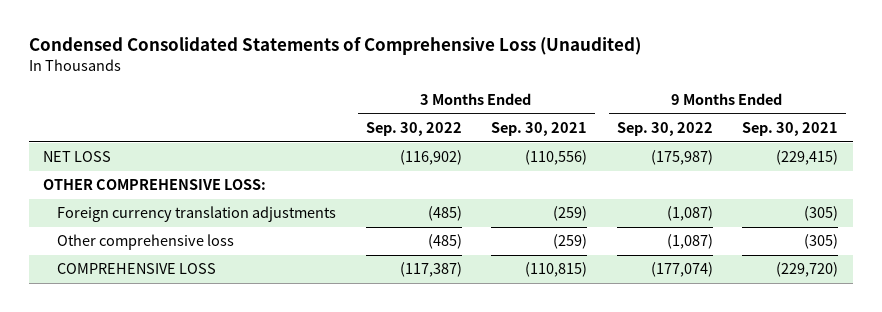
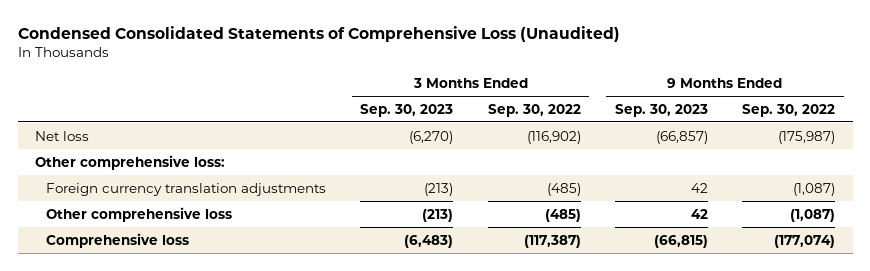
- | 3 Months Ended Sep. 30, 2022 | 3 Months Ended Sep. 30, 2021 | 9 Months Ended Sep. 30, 2022 | 9 Months Ended Sep. 30, 2021
+ | 3 Months Ended Sep. 30, 2023 | 3 Months Ended Sep. 30, 2022 | 9 Months Ended Sep. 30, 2023 | 9 Months Ended Sep. 30, 2022
- NET LOSS | (116,902) | (110,556) | (175,987) | (229,415)
- OTHER COMPREHENSIVE LOSS:
+ Net loss | (6,270) | (116,902) | (66,857) | (175,987)
+ Other comprehensive loss:
- COMPREHENSIVE LOSS | (117,387) | (110,815) | (177,074) | (229,720)
+ Comprehensive loss | (6,483) | (117,387) | (66,815) | (177,074)

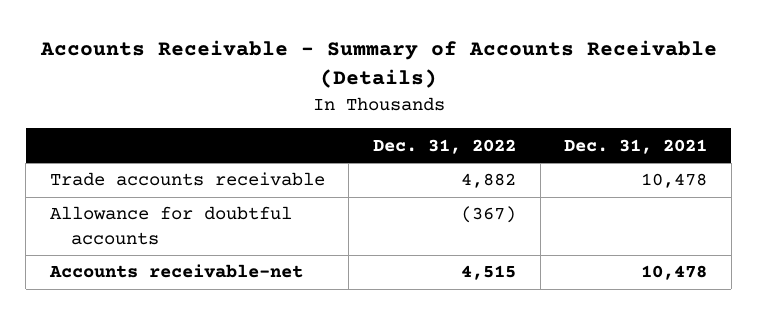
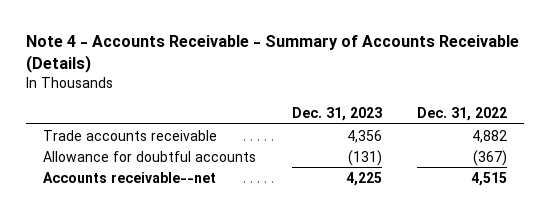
- Accounts Receivable - Summary of Accounts Receivable (Details)
+ Note 4 - Accounts Receivable - Summary of Accounts Receivable (Details)
- | Dec. 31, 2022 | Dec. 31, 2021
+ | Dec. 31, 2023 | Dec. 31, 2022
- Accounts receivable-net | 4,515 | 10,478
+ Accounts receivable--net | 4,225 | 4,515

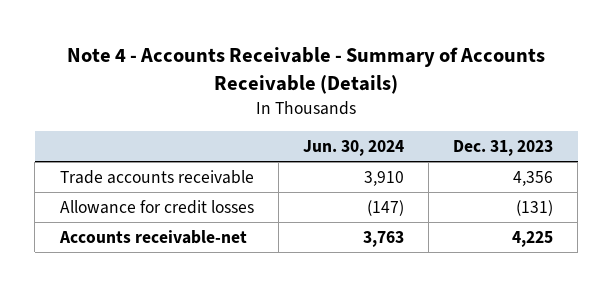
- | Dec. 31, 2023 | Dec. 31, 2022
+ | Jun. 30, 2024 | Dec. 31, 2023
- Allowance for doubtful accounts | (131) | (367)
- Accounts receivable--net | 4,225 | 4,515
+ Allowance for credit losses | (147) | (131)
+ Accounts receivable-net | 3,763 | 4,225

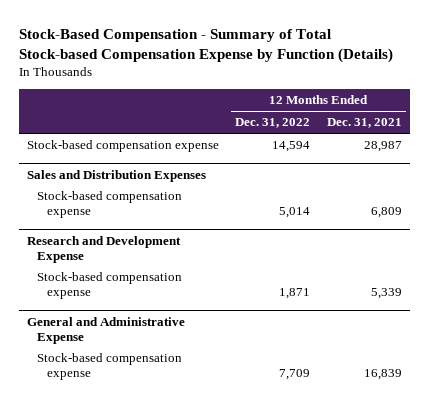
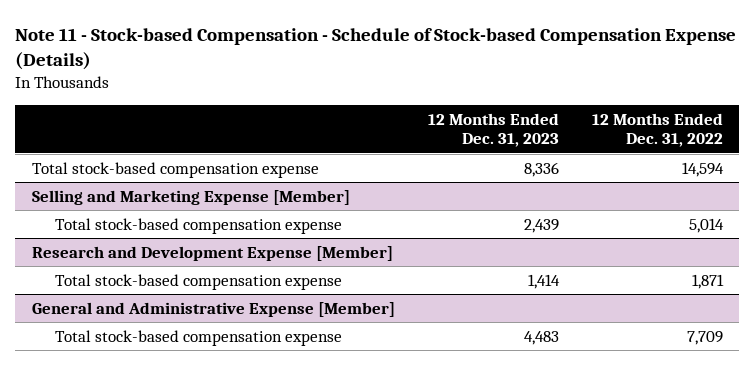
- Stock-Based Compensation - Summary of Total Stock-based Compensation Expense by Function (Details)
+ Note 11 - Stock-based Compensation - Schedule of Stock-based Compensation Expense (Details)
- | 12 Months Ended Dec. 31, 2022 | 12 Months Ended Dec. 31, 2021
+ | 12 Months Ended Dec. 31, 2023 | 12 Months Ended Dec. 31, 2022
- Stock-based compensation expense | 14,594 | 28,987
- Sales and Distribution Expenses
- Stock-based compensation expense | 5,014 | 6,809
- Research and Development Expense
- Stock-based compensation expense | 1,871 | 5,339
- General and Administrative Expense
- Stock-based compensation expense | 7,709 | 16,839
+ Total stock-based compensation expense | 8,336 | 14,594
+ Selling and Marketing Expense [Member]
+ Total stock-based compensation expense | 2,439 | 5,014
+ Research and Development Expense [Member]
+ Total stock-based compensation expense | 1,414 | 1,871
+ General and Administrative Expense [Member]
+ Total stock-based compensation expense | 4,483 | 7,709

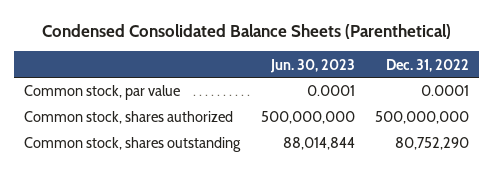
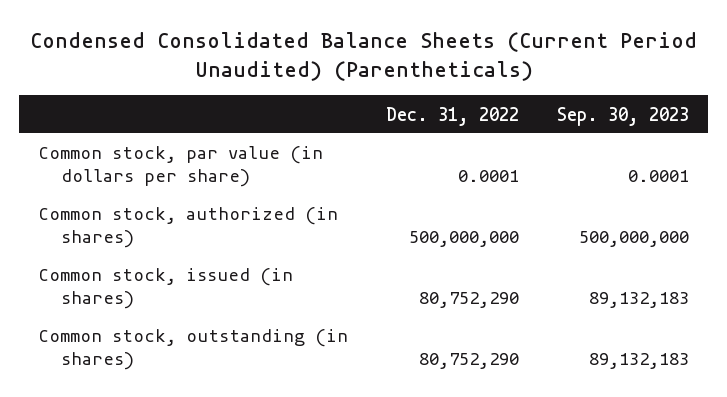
- Condensed Consolidated Balance Sheets (Parenthetical)
+ Condensed Consolidated Balance Sheets (Current Period Unaudited) (Parentheticals)
- | Jun. 30, 2023 | Dec. 31, 2022
+ | Dec. 31, 2022 | Sep. 30, 2023
- Common stock, par value | 0.0001 | 0.0001
- Common stock, shares authorized | 500,000,000 | 500,000,000
- Common stock, shares outstanding | 88,014,844 | 80,752,290
+ Common stock, par value (in dollars per share) | 0.0001 | 0.0001
+ Common stock, authorized (in shares) | 500,000,000 | 500,000,000
+ Common stock, issued (in shares) | 80,752,290 | 89,132,183
+ Common stock, outstanding (in shares) | 80,752,290 | 89,132,183

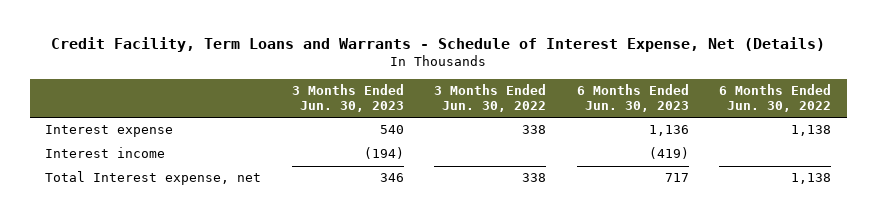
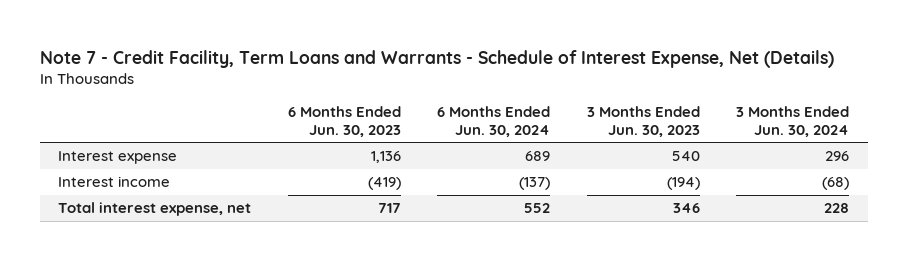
- Credit Facility, Term Loans and Warrants - Schedule of Interest Expense, Net (Details)
+ Note 7 - Credit Facility, Term Loans and Warrants - Schedule of Interest Expense, Net (Details)
- | 3 Months Ended Jun. 30, 2023 | 3 Months Ended Jun. 30, 2022 | 6 Months Ended Jun. 30, 2023 | 6 Months Ended Jun. 30, 2022
+ | 6 Months Ended Jun. 30, 2023 | 6 Months Ended Jun. 30, 2024 | 3 Months Ended Jun. 30, 2023 | 3 Months Ended Jun. 30, 2024
- Total Interest expense, net | 346 | 338 | 717 | 1,138
+ Total interest expense, net | 717 | 552 | 346 | 228

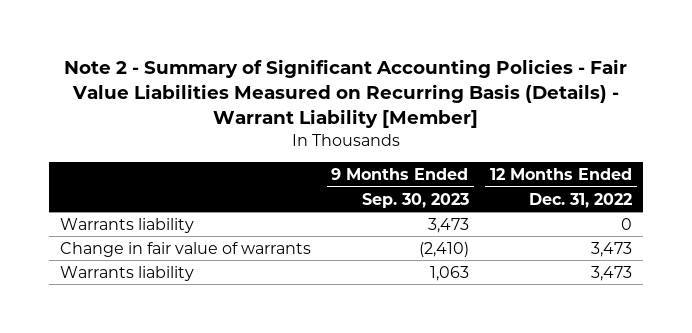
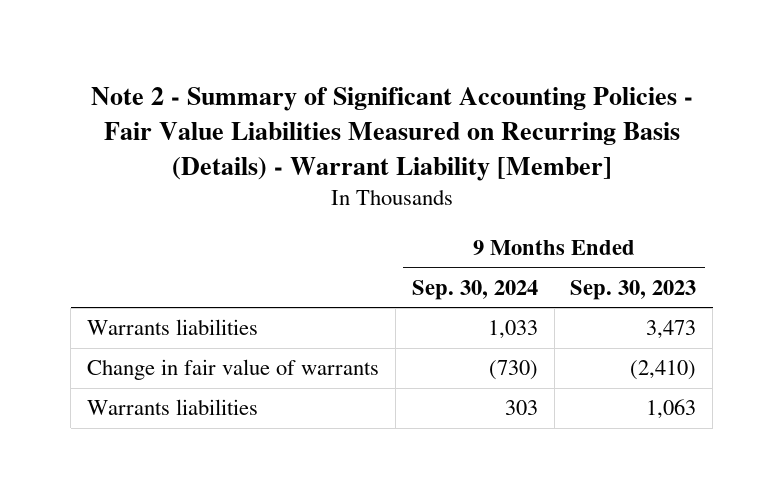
- | 9 Months Ended Sep. 30, 2023 | 12 Months Ended Dec. 31, 2022
+ | 9 Months Ended Sep. 30, 2024 | 9 Months Ended Sep. 30, 2023
- Warrants liability | 3,473 | 0
+ Warrants liabilities | 1,033 | 3,473
- Warrants liability | 1,063 | 3,473
+ Warrants liabilities | 303 | 1,063

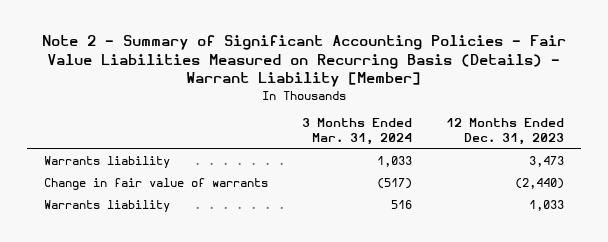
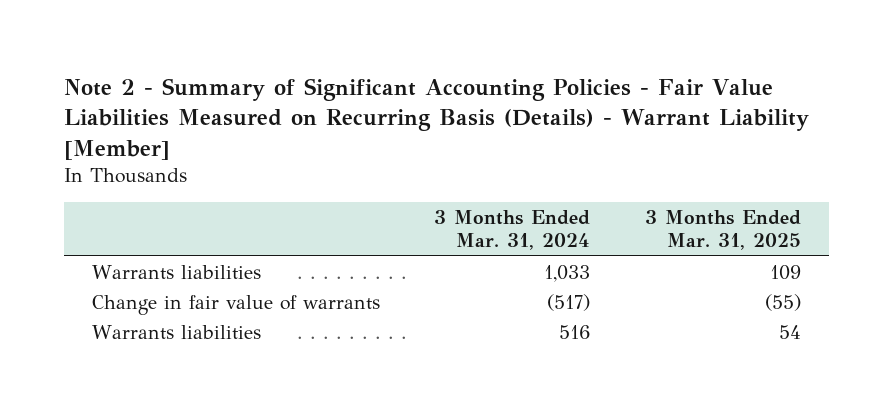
- | 3 Months Ended Mar. 31, 2024 | 12 Months Ended Dec. 31, 2023
+ | 3 Months Ended Mar. 31, 2024 | 3 Months Ended Mar. 31, 2025
- Warrants liability | 1,033 | 3,473
+ Warrants liabilities | 1,033 | 109
- Warrants liability | 516 | 1,033
+ Warrants liabilities | 516 | 54

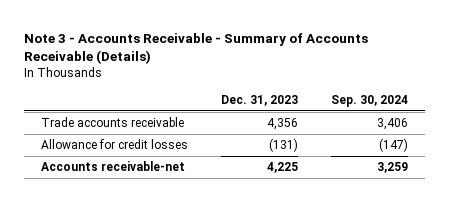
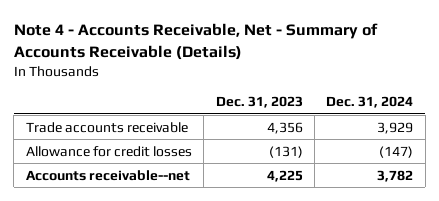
- Note 3 - Accounts Receivable - Summary of Accounts Receivable (Details)
+ Note 4 - Accounts Receivable, Net - Summary of Accounts Receivable (Details)
- | Dec. 31, 2023 | Sep. 30, 2024
+ | Dec. 31, 2023 | Dec. 31, 2024
- Accounts receivable-net | 4,225 | 3,259
+ Accounts receivable--net | 4,225 | 3,782

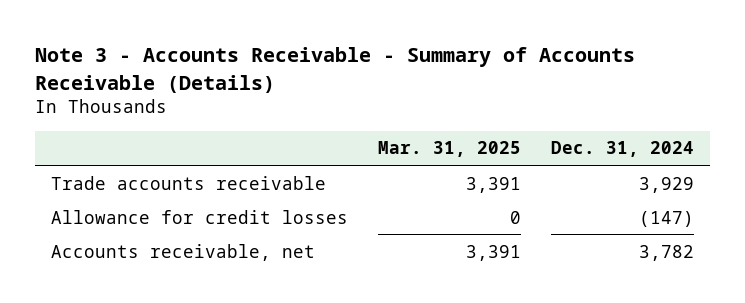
- Note 4 - Accounts Receivable, Net - Summary of Accounts Receivable (Details)
+ Note 3 - Accounts Receivable - Summary of Accounts Receivable (Details)
- | Dec. 31, 2023 | Dec. 31, 2024
+ | Mar. 31, 2025 | Dec. 31, 2024
- Accounts receivable--net | 4,225 | 3,782
+ Accounts receivable, net | 3,391 | 3,782

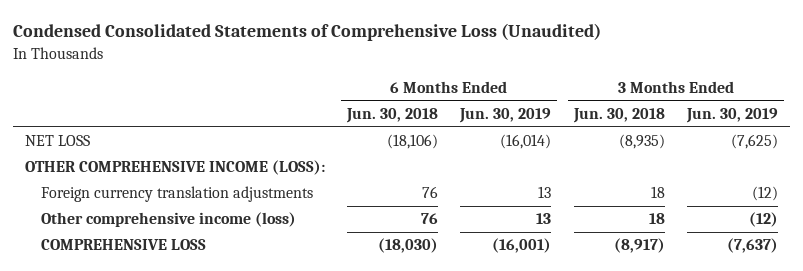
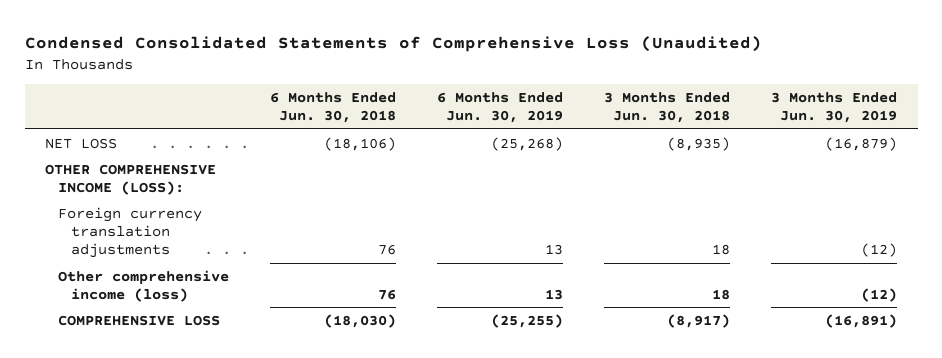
- NET LOSS | (18,106) | (16,014) | (8,935) | (7,625)
+ NET LOSS | (18,106) | (25,268) | (8,935) | (16,879)
- COMPREHENSIVE LOSS | (18,030) | (16,001) | (8,917) | (7,637)
+ COMPREHENSIVE LOSS | (18,030) | (25,255) | (8,917) | (16,891)

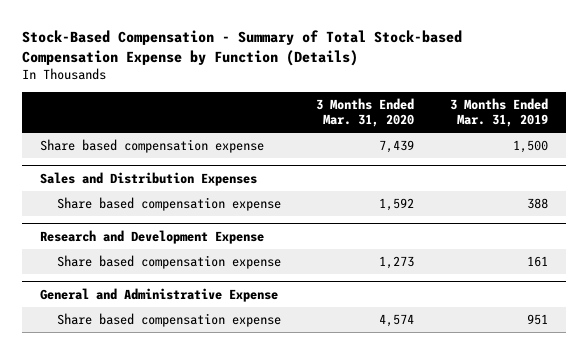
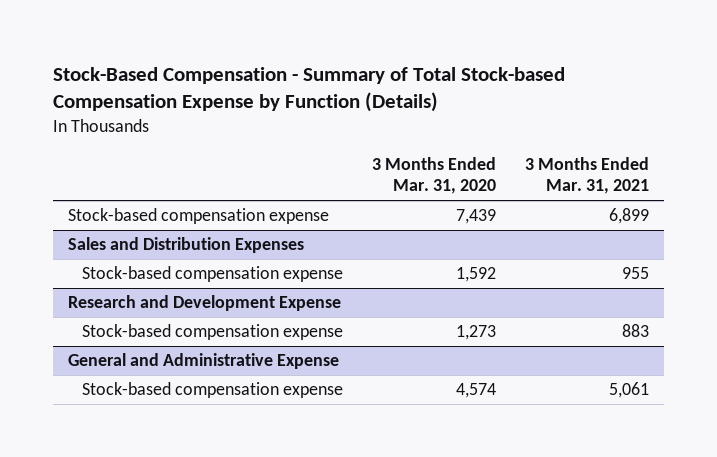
- | 3 Months Ended Mar. 31, 2020 | 3 Months Ended Mar. 31, 2019
+ | 3 Months Ended Mar. 31, 2020 | 3 Months Ended Mar. 31, 2021
- Share based compensation expense | 7,439 | 1,500
+ Stock-based compensation expense | 7,439 | 6,899
@ Sales and Distribution Expenses
- Share based compensation expense | 1,592 | 388
+ Stock-based compensation expense | 1,592 | 955
@ Research and Development Expense
- Share based compensation expense | 1,273 | 161
+ Stock-based compensation expense | 1,273 | 883
@ General and Administrative Expense
- Share based compensation expense | 4,574 | 951
+ Stock-based compensation expense | 4,574 | 5,061

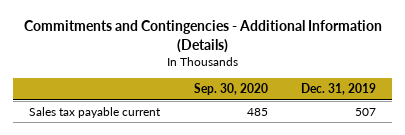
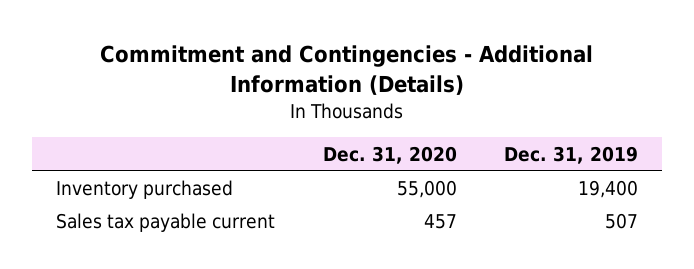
- Commitments and Contingencies - Additional Information (Details)
+ Commitment and Contingencies - Additional Information (Details)
- | Sep. 30, 2020 | Dec. 31, 2019
+ | Dec. 31, 2020 | Dec. 31, 2019
+ Inventory purchased | 55,000 | 19,400

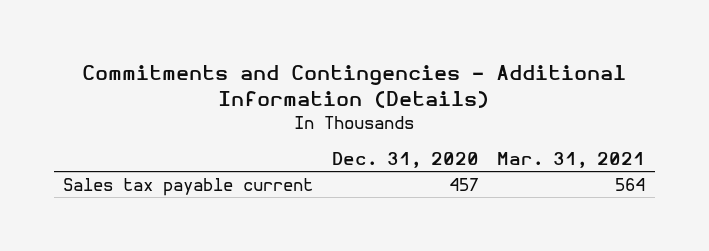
- Commitment and Contingencies - Additional Information (Details)
+ Commitments and Contingencies - Additional Information (Details)
- | Dec. 31, 2020 | Dec. 31, 2019
+ | Dec. 31, 2020 | Mar. 31, 2021
- Inventory purchased | 55,000 | 19,400

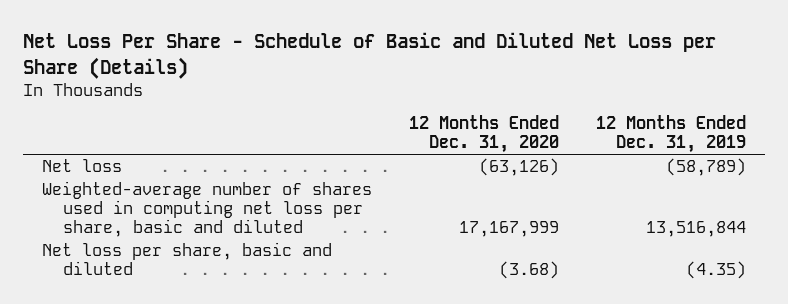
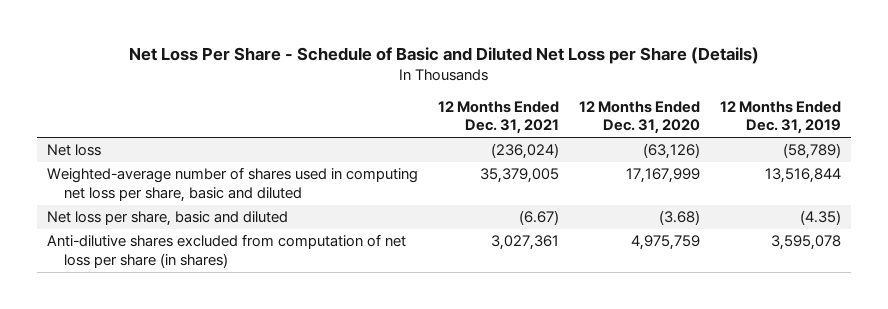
- | 12 Months Ended Dec. 31, 2020 | 12 Months Ended Dec. 31, 2019
+ | 12 Months Ended Dec. 31, 2021 | 12 Months Ended Dec. 31, 2020 | 12 Months Ended Dec. 31, 2019
+ Anti-dilutive shares excluded from computation of net loss per share (in shares) | 3,027,361 | 4,975,759 | 3,595,078

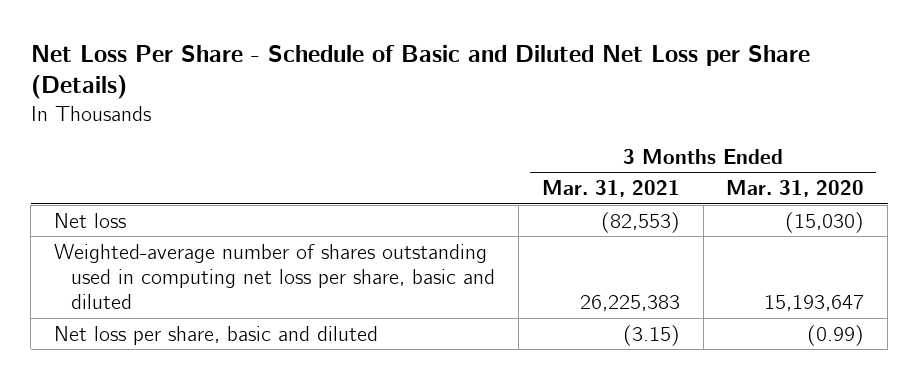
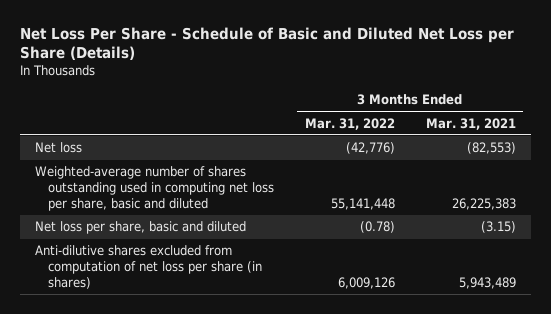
- | 3 Months Ended Mar. 31, 2021 | 3 Months Ended Mar. 31, 2020
+ | 3 Months Ended Mar. 31, 2022 | 3 Months Ended Mar. 31, 2021
+ Anti-dilutive shares excluded from computation of net loss per share (in shares) | 6,009,126 | 5,943,489

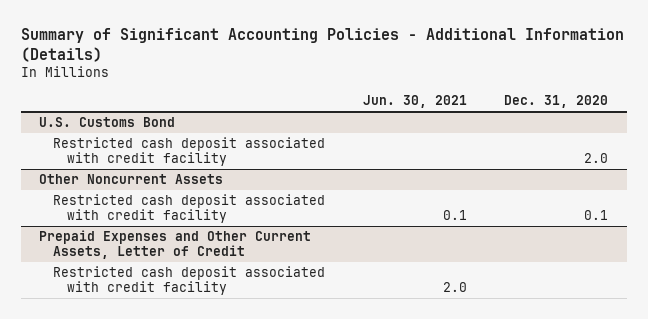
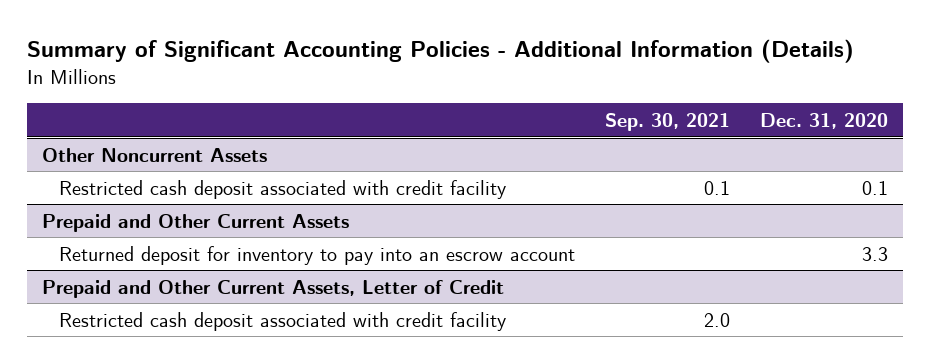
- | Jun. 30, 2021 | Dec. 31, 2020
+ | Sep. 30, 2021 | Dec. 31, 2020
- U.S. Customs Bond
- Restricted cash deposit associated with credit facility | | 2.0
- Prepaid Expenses and Other Current Assets, Letter of Credit
+ Prepaid and Other Current Assets
+ Returned deposit for inventory to pay into an escrow account | | 3.3
+ Prepaid and Other Current Assets, Letter of Credit

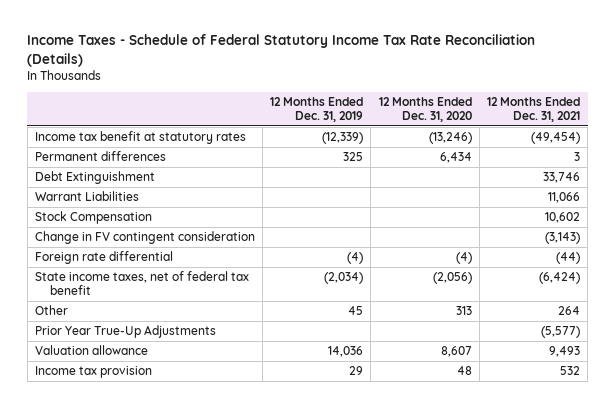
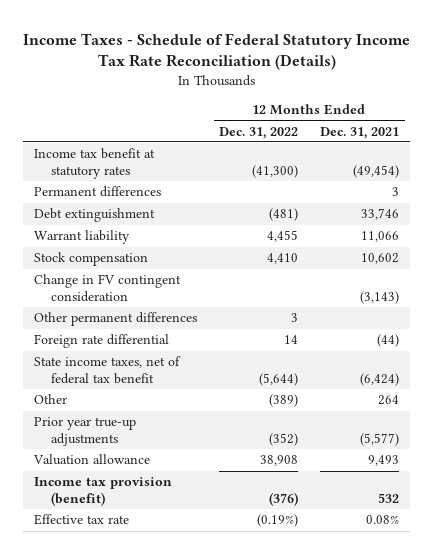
- | 12 Months Ended Dec. 31, 2019 | 12 Months Ended Dec. 31, 2020 | 12 Months Ended Dec. 31, 2021
+ | 12 Months Ended Dec. 31, 2022 | 12 Months Ended Dec. 31, 2021
- Debt Extinguishment | | | 33,746
- Warrant Liabilities | | | 11,066
- Stock Compensation | | | 10,602
+ Debt extinguishment | (481) | 33,746
+ Warrant liability | 4,455 | 11,066
+ Stock compensation | 4,410 | 10,602
+ Other permanent differences | 3 |
- Prior Year True-Up Adjustments | | | (5,577)
+ Prior year true-up adjustments | (352) | (5,577)
- Income tax provision | 29 | 48 | 532
+ Income tax provision (benefit) | (376) | 532
+ Effective tax rate | (0.19%) | 0.08%

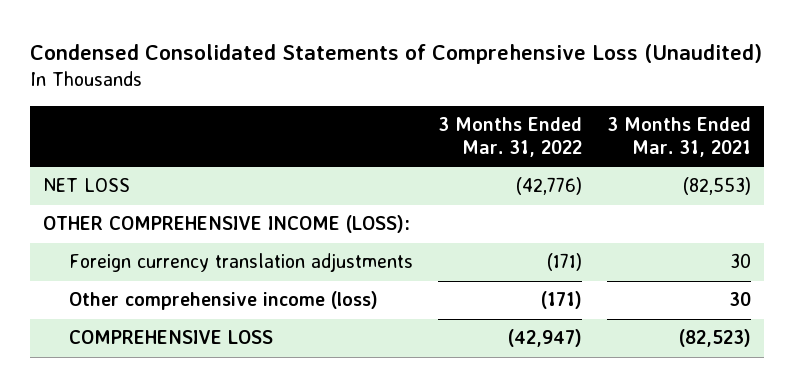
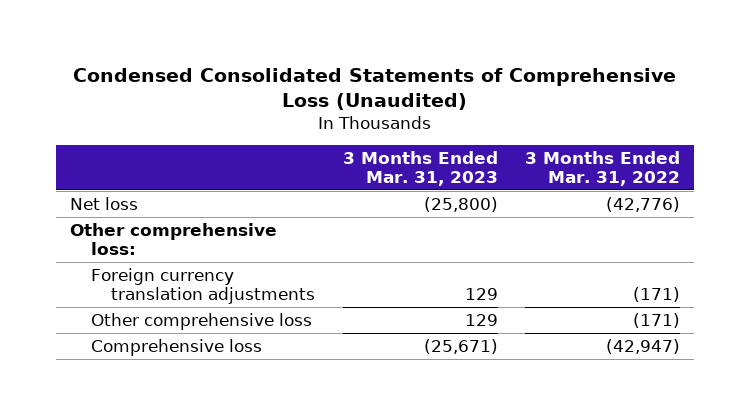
- | 3 Months Ended Mar. 31, 2022 | 3 Months Ended Mar. 31, 2021
+ | 3 Months Ended Mar. 31, 2023 | 3 Months Ended Mar. 31, 2022
- NET LOSS | (42,776) | (82,553)
- OTHER COMPREHENSIVE INCOME (LOSS):
+ Net loss | (25,800) | (42,776)
+ Other comprehensive loss:
- Other comprehensive income (loss) | (171) | 30
- COMPREHENSIVE LOSS | (42,947) | (82,523)
+ Other comprehensive loss | 129 | (171)
+ Comprehensive loss | (25,671) | (42,947)

